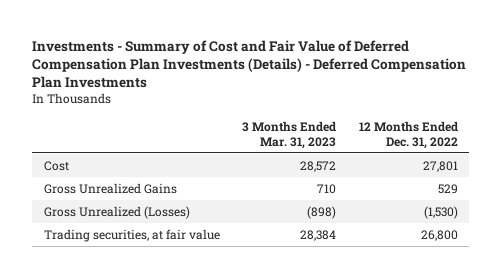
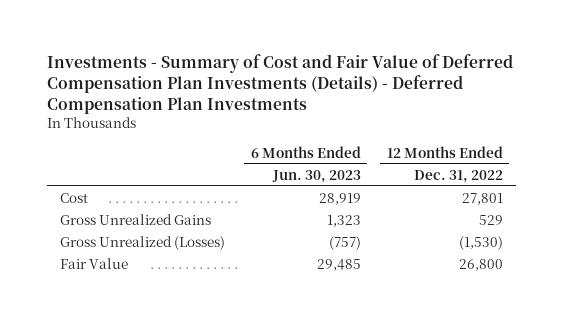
- | 3 Months Ended Mar. 31, 2023 | 12 Months Ended Dec. 31, 2022
+ | 6 Months Ended Jun. 30, 2023 | 12 Months Ended Dec. 31, 2022
- Trading securities, at fair value | 28,384 | 26,800
+ Fair Value | 29,485 | 26,800

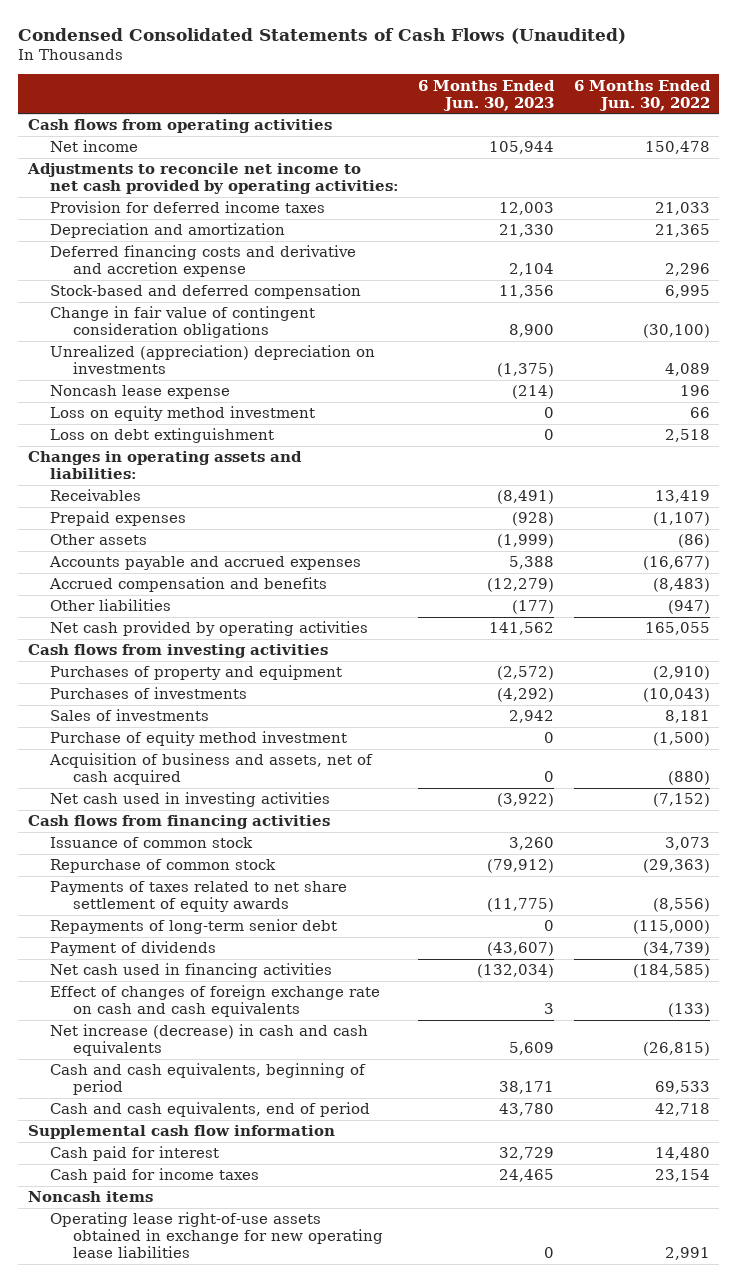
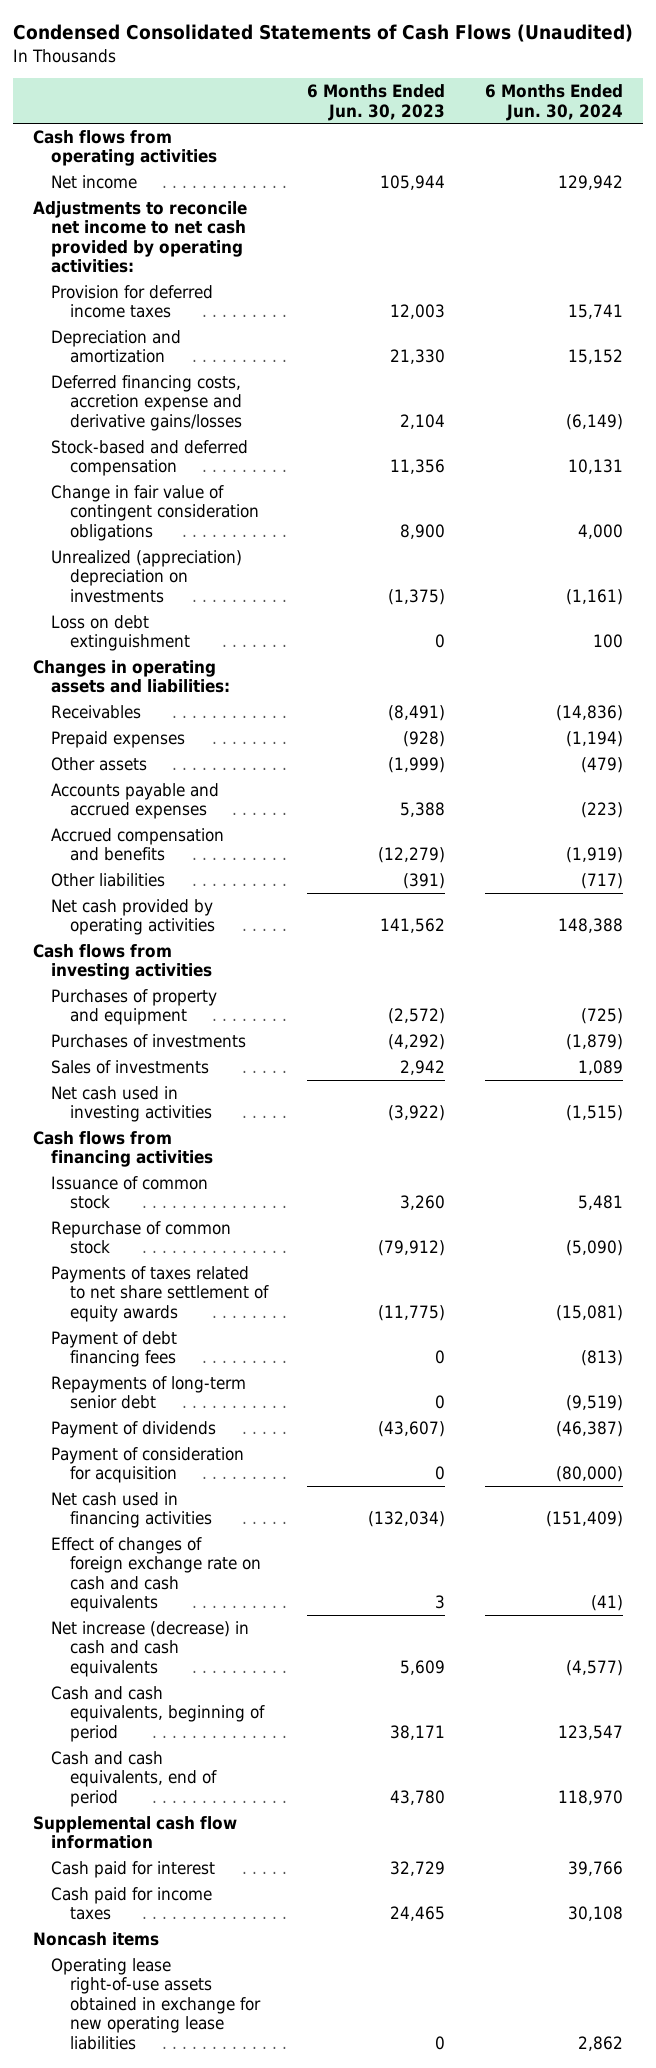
- | 6 Months Ended Jun. 30, 2023 | 6 Months Ended Jun. 30, 2022
+ | 6 Months Ended Jun. 30, 2023 | 6 Months Ended Jun. 30, 2024
- Deferred financing costs and derivative and accretion expense | 2,104 | 2,296
+ Deferred financing costs, accretion expense and derivative gains/losses | 2,104 | (6,149)
- Noncash lease expense | (214) | 196
- Loss on equity method investment | 0 | 66
- Other liabilities | (177) | (947)
+ Other liabilities | (391) | (717)
- Purchase of equity method investment | 0 | (1,500)
- Acquisition of business and assets, net of cash acquired | 0 | (880)
+ Payment of debt financing fees | 0 | (813)
+ Payment of consideration for acquisition | 0 | (80,000)

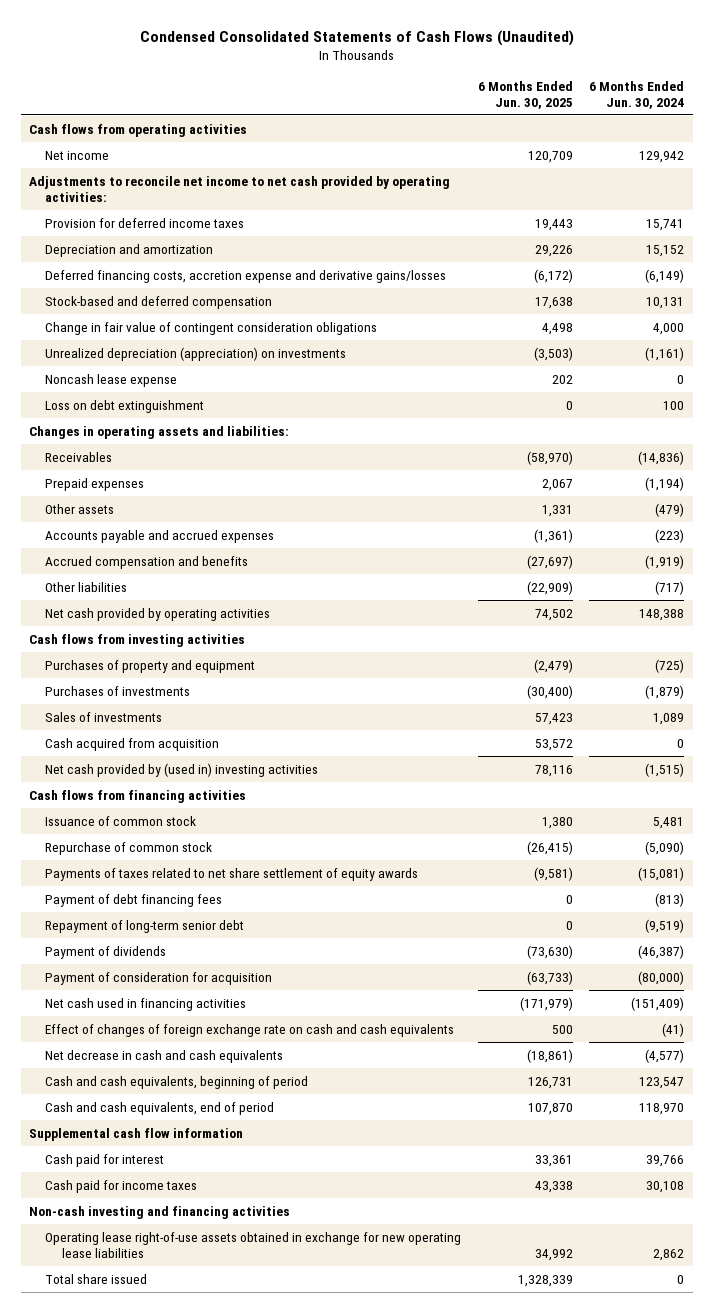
- | 6 Months Ended Jun. 30, 2023 | 6 Months Ended Jun. 30, 2024
+ | 6 Months Ended Jun. 30, 2025 | 6 Months Ended Jun. 30, 2024
- Unrealized (appreciation) depreciation on investments | (1,375) | (1,161)
+ Unrealized depreciation (appreciation) on investments | (3,503) | (1,161)
+ Noncash lease expense | 202 | 0
- Net cash used in investing activities | (3,922) | (1,515)
+ Cash acquired from acquisition | 53,572 | 0
+ Net cash provided by (used in) investing activities | 78,116 | (1,515)
- Repayments of long-term senior debt | 0 | (9,519)
+ Repayment of long-term senior debt | 0 | (9,519)
- Net increase (decrease) in cash and cash equivalents | 5,609 | (4,577)
+ Net decrease in cash and cash equivalents | (18,861) | (4,577)
- Noncash items
+ Non-cash investing and financing activities
+ Total share issued | 1,328,339 | 0

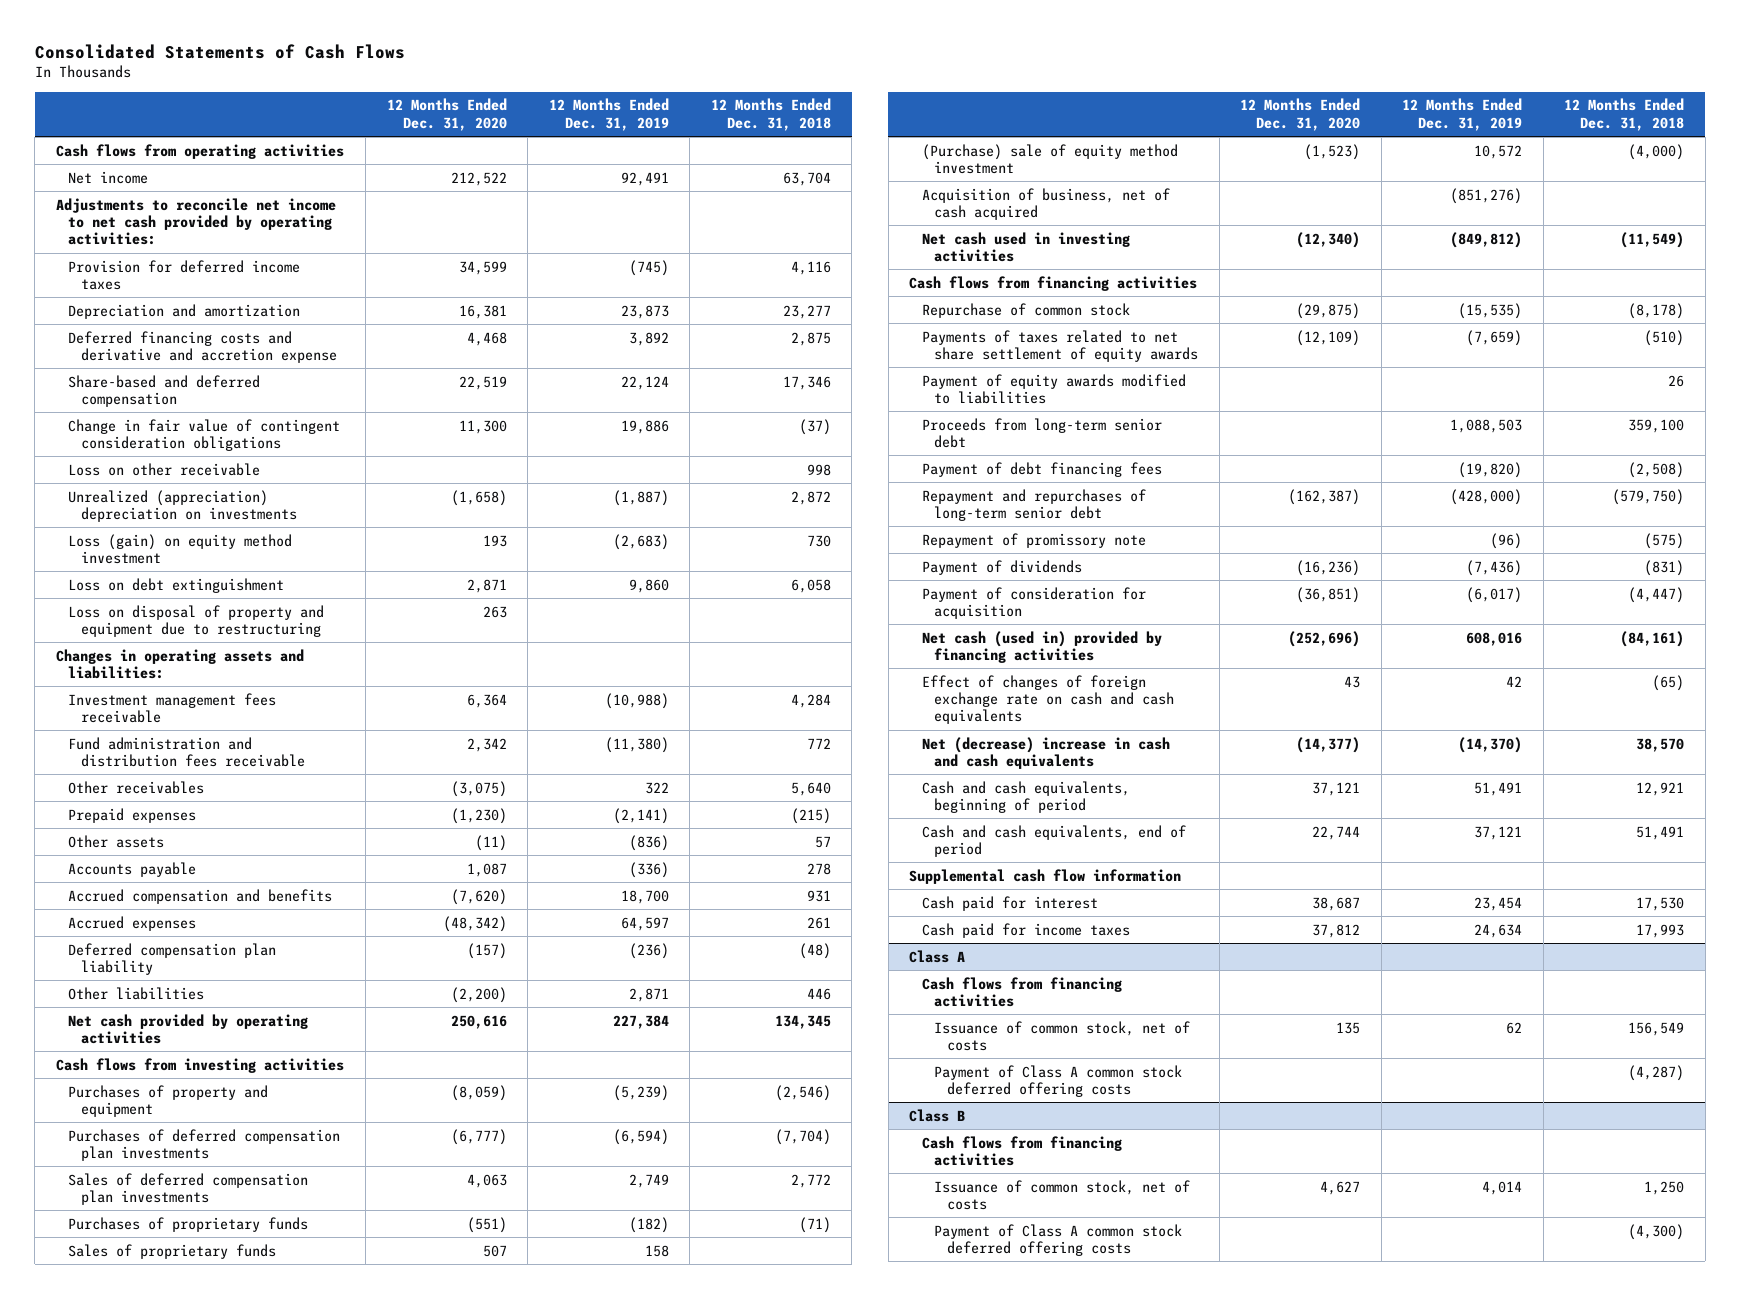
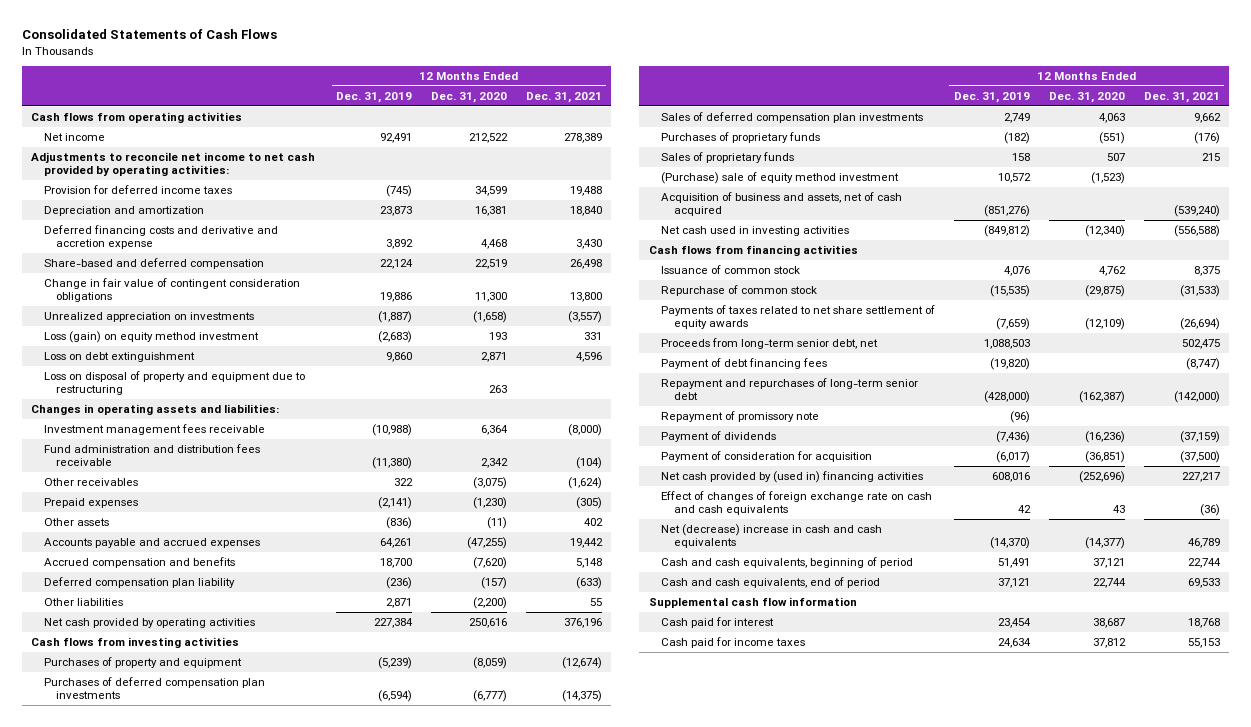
- | 12 Months Ended Dec. 31, 2020 | 12 Months Ended Dec. 31, 2019 | 12 Months Ended Dec. 31, 2018
+ | 12 Months Ended Dec. 31, 2019 | 12 Months Ended Dec. 31, 2020 | 12 Months Ended Dec. 31, 2021
- Loss on other receivable | | | 998
- Unrealized (appreciation) depreciation on investments | (1,658) | (1,887) | 2,872
+ Unrealized appreciation on investments | (1,887) | (1,658) | (3,557)
- Accounts payable | 1,087 | (336) | 278
+ Accounts payable and accrued expenses | 64,261 | (47,255) | 19,442
- Accrued expenses | (48,342) | 64,597 | 261
- Acquisition of business, net of cash acquired | | (851,276) |
+ Acquisition of business and assets, net of cash acquired | (851,276) | | (539,240)
+ Issuance of common stock | 4,076 | 4,762 | 8,375
- Payment of equity awards modified to liabilities | | | 26
- Proceeds from long-term senior debt | | 1,088,503 | 359,100
+ Proceeds from long-term senior debt, net | 1,088,503 | | 502,475
- Net cash (used in) provided by financing activities | (252,696) | 608,016 | (84,161)
+ Net cash provided by (used in) financing activities | 608,016 | (252,696) | 227,217
- Class A
- Cash flows from financing activities
- Issuance of common stock, net of costs | 135 | 62 | 156,549
- Payment of Class A common stock deferred offering costs | | | (4,287)
- Class B
- Cash flows from financing activities
- Issuance of common stock, net of costs | 4,627 | 4,014 | 1,250
- Payment of Class A common stock deferred offering costs | | | (4,300)

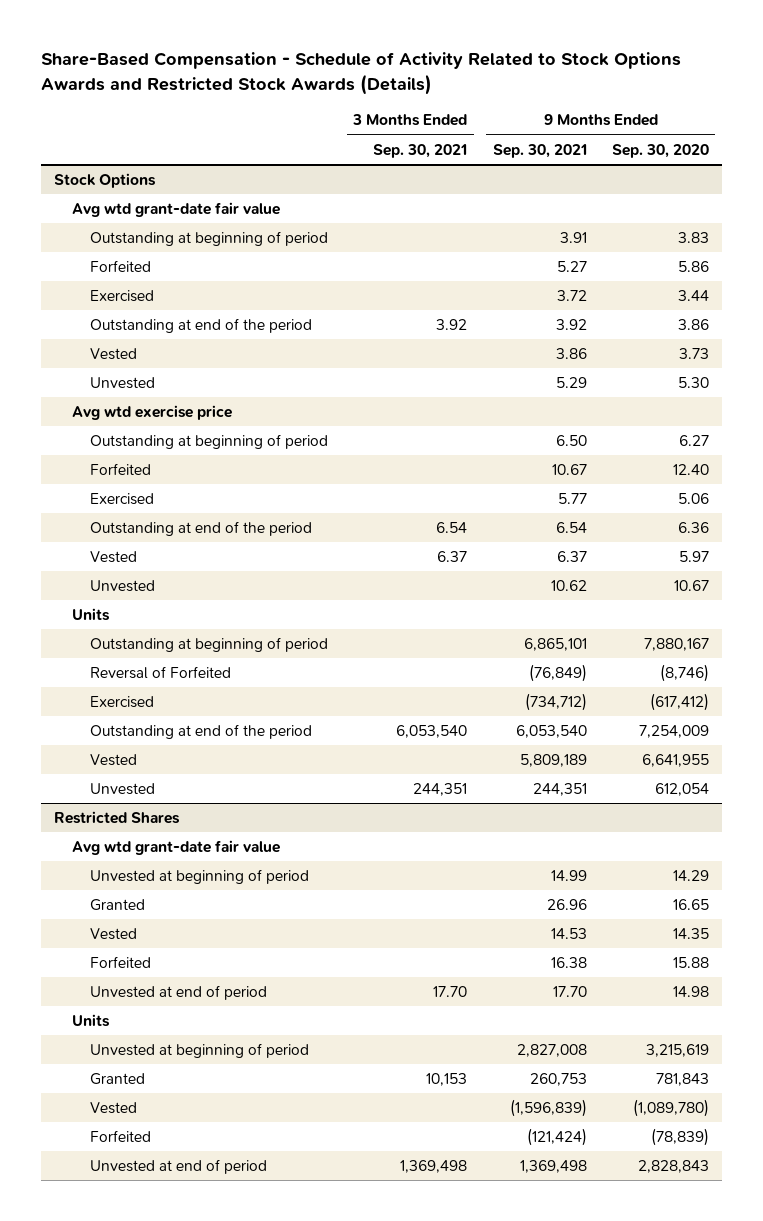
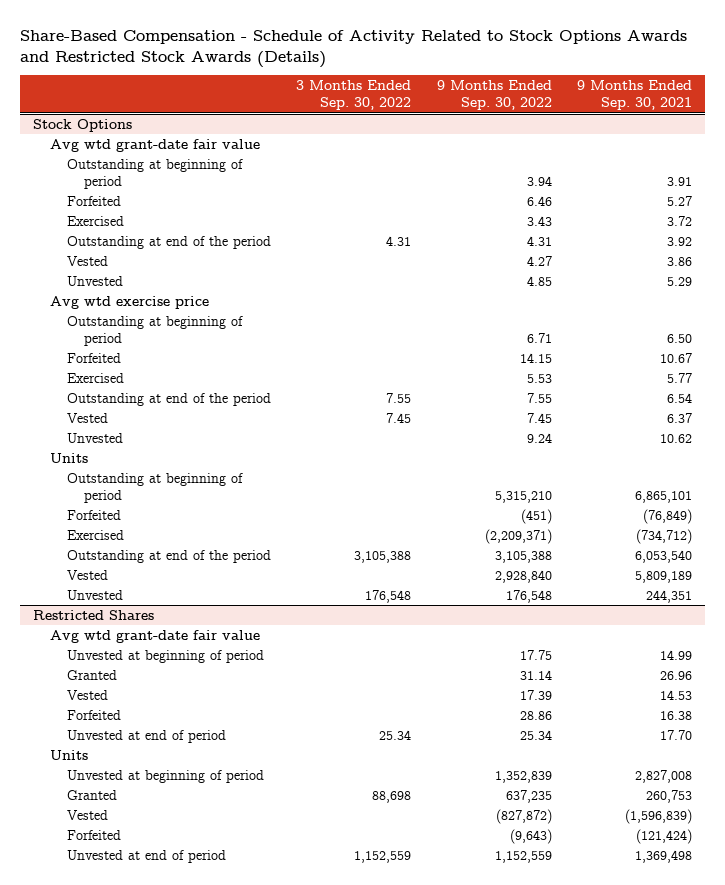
- | 3 Months Ended Sep. 30, 2021 | 9 Months Ended Sep. 30, 2021 | 9 Months Ended Sep. 30, 2020
+ | 3 Months Ended Sep. 30, 2022 | 9 Months Ended Sep. 30, 2022 | 9 Months Ended Sep. 30, 2021
@ Stock Options
- Reversal of Forfeited | | (76,849) | (8,746)
+ Forfeited | | (451) | (76,849)

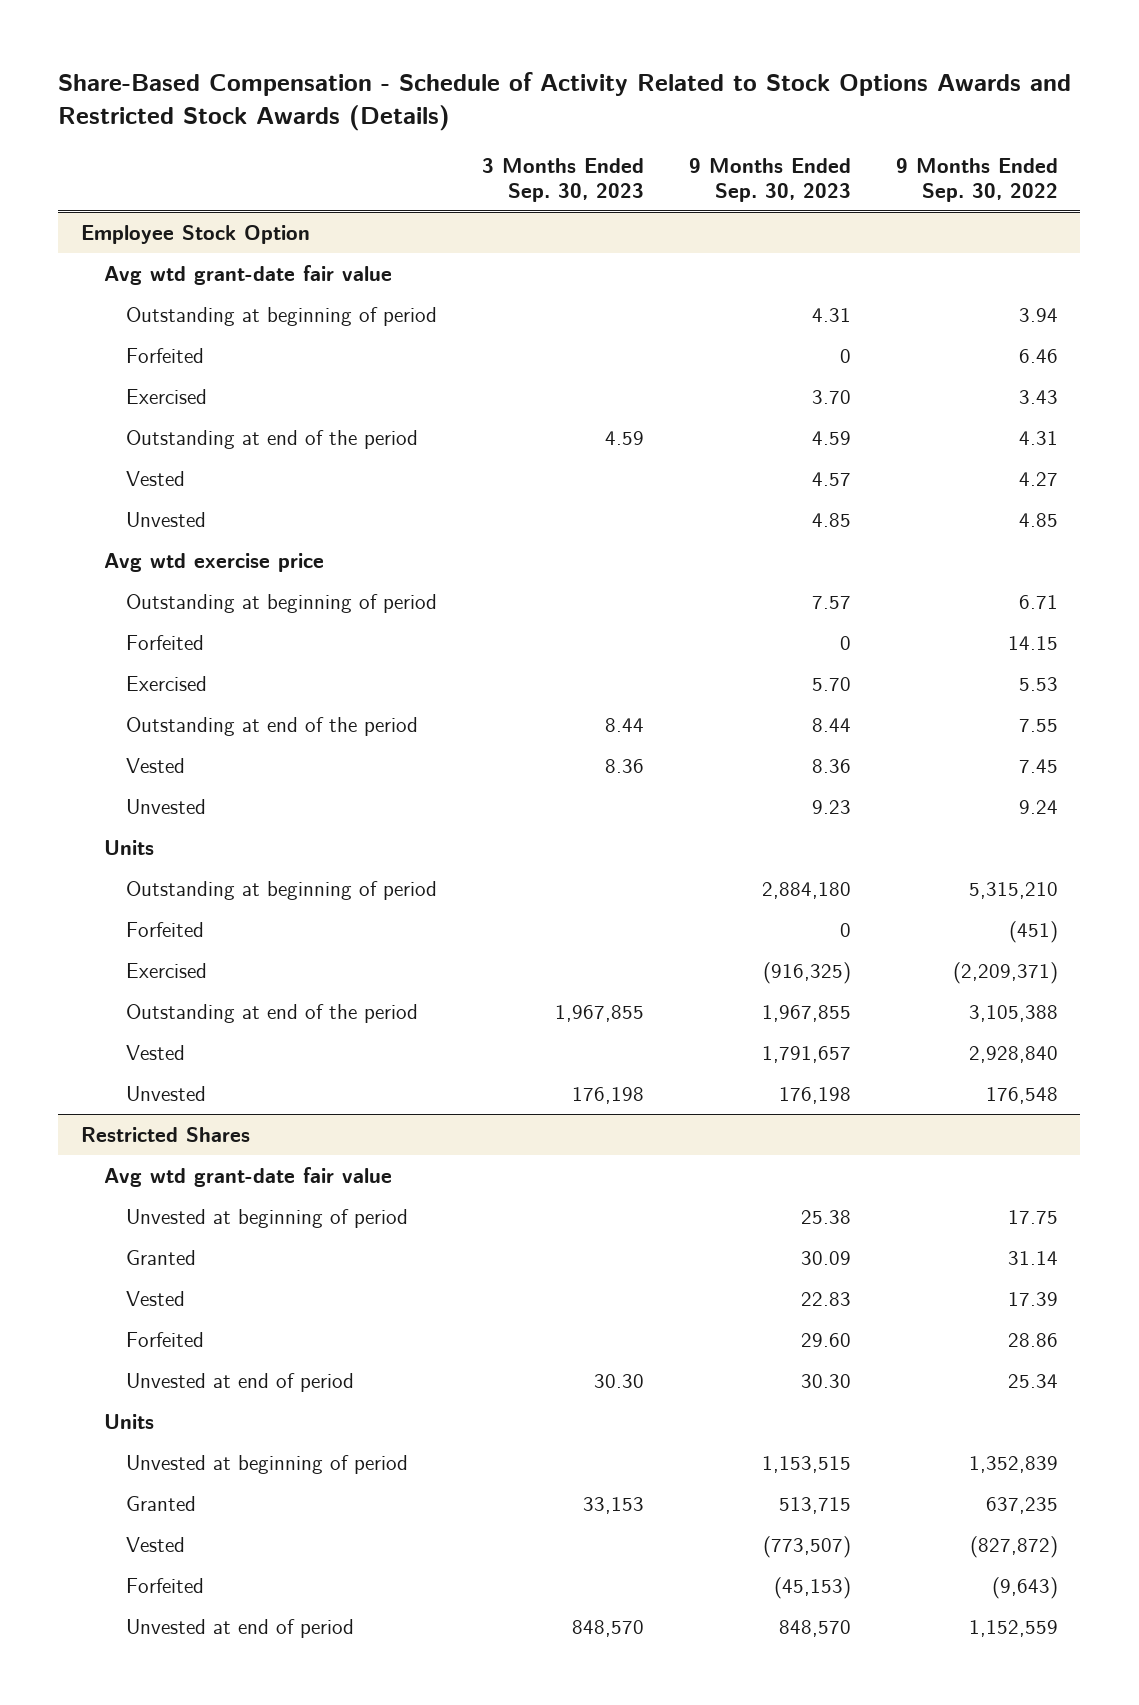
- | 3 Months Ended Sep. 30, 2022 | 9 Months Ended Sep. 30, 2022 | 9 Months Ended Sep. 30, 2021
+ | 3 Months Ended Sep. 30, 2023 | 9 Months Ended Sep. 30, 2023 | 9 Months Ended Sep. 30, 2022
- Stock Options
+ Employee Stock Option

